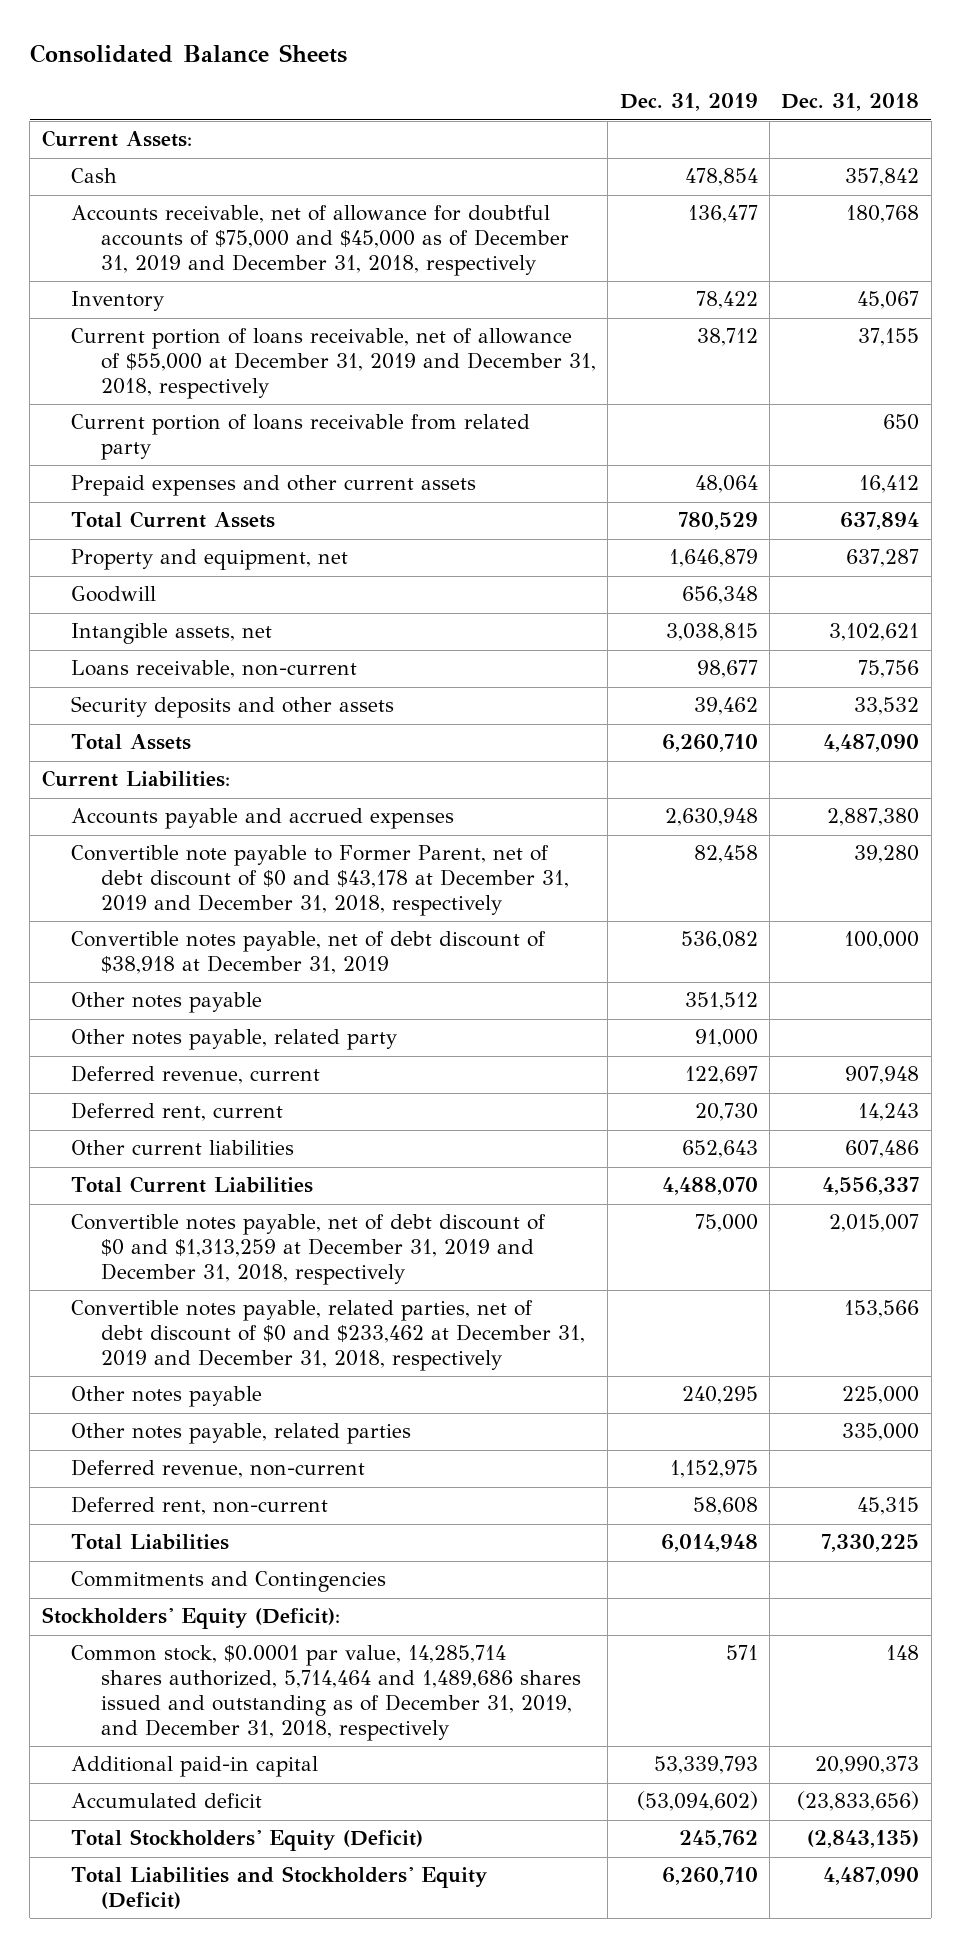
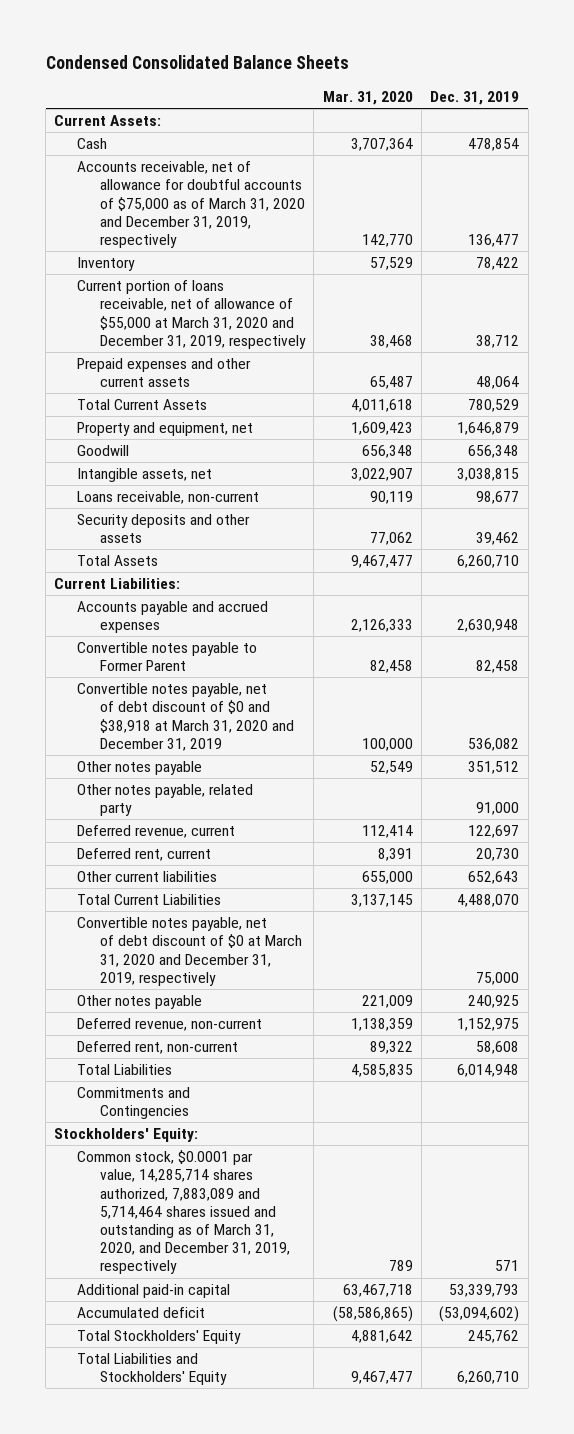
- Consolidated Balance Sheets
+ Condensed Consolidated Balance Sheets
- | Dec. 31, 2019 | Dec. 31, 2018
+ | Mar. 31, 2020 | Dec. 31, 2019
- Accounts receivable, net of allowance for doubtful accounts of $75,000 and $45,000 as of December 31, 2019 and December 31, 2018, respectively | 136,477 | 180,768
+ Accounts receivable, net of allowance for doubtful accounts of $75,000 as of March 31, 2020 and December 31, 2019, respectively | 142,770 | 136,477
- Current portion of loans receivable, net of allowance of $55,000 at December 31, 2019 and December 31, 2018, respectively | 38,712 | 37,155
- Current portion of loans receivable from related party | | 650
+ Current portion of loans receivable, net of allowance of $55,000 at March 31, 2020 and December 31, 2019, respectively | 38,468 | 38,712
- Convertible note payable to Former Parent, net of debt discount of $0 and $43,178 at December 31, 2019 and December 31, 2018, respectively | 82,458 | 39,280
- Convertible notes payable, net of debt discount of $38,918 at December 31, 2019 | 536,082 | 100,000
+ Convertible notes payable to Former Parent | 82,458 | 82,458
+ Convertible notes payable, net of debt discount of $0 and $38,918 at March 31, 2020 and December 31, 2019 | 100,000 | 536,082
- Convertible notes payable, net of debt discount of $0 and $1,313,259 at December 31, 2019 and December 31, 2018, respectively | 75,000 | 2,015,007
- Convertible notes payable, related parties, net of debt discount of $0 and $233,462 at December 31, 2019 and December 31, 2018, respectively | | 153,566
- Other notes payable | 240,295 | 225,000
- Other notes payable, related parties | | 335,000
+ Convertible notes payable, net of debt discount of $0 at March 31, 2020 and December 31, 2019, respectively | | 75,000
+ Other notes payable | 221,009 | 240,925
- Stockholders' Equity (Deficit):
- Common stock, $0.0001 par value, 14,285,714 shares authorized, 5,714,464 and 1,489,686 shares issued and outstanding as of December 31, 2019, and December 31, 2018, respectively | 571 | 148
+ Stockholders' Equity:
+ Common stock, $0.0001 par value, 14,285,714 shares authorized, 7,883,089 and 5,714,464 shares issued and outstanding as of March 31, 2020, and December 31, 2019, respectively | 789 | 571
- Total Stockholders' Equity (Deficit) | 245,762 | (2,843,135)
- Total Liabilities and Stockholders' Equity (Deficit) | 6,260,710 | 4,487,090
+ Total Stockholders' Equity | 4,881,642 | 245,762
+ Total Liabilities and Stockholders' Equity | 9,467,477 | 6,260,710

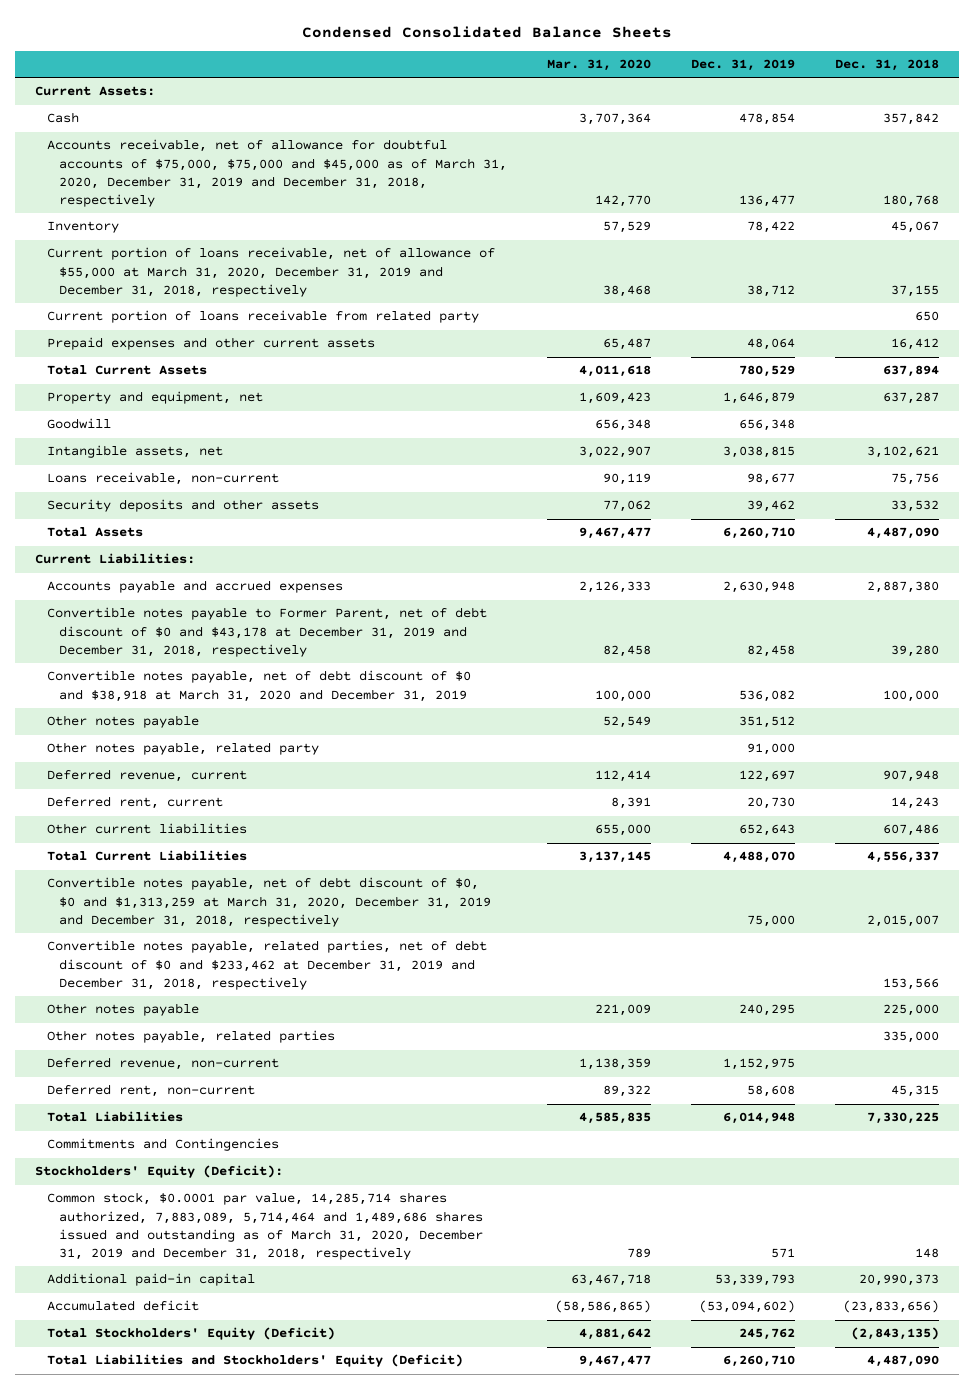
- | Mar. 31, 2020 | Dec. 31, 2019
+ | Mar. 31, 2020 | Dec. 31, 2019 | Dec. 31, 2018
- Accounts receivable, net of allowance for doubtful accounts of $75,000 as of March 31, 2020 and December 31, 2019, respectively | 142,770 | 136,477
+ Accounts receivable, net of allowance for doubtful accounts of $75,000, $75,000 and $45,000 as of March 31, 2020, December 31, 2019 and December 31, 2018, respectively | 142,770 | 136,477 | 180,768
- Current portion of loans receivable, net of allowance of $55,000 at March 31, 2020 and December 31, 2019, respectively | 38,468 | 38,712
+ Current portion of loans receivable, net of allowance of $55,000 at March 31, 2020, December 31, 2019 and December 31, 2018, respectively | 38,468 | 38,712 | 37,155
+ Current portion of loans receivable from related party | | | 650
- Convertible notes payable to Former Parent | 82,458 | 82,458
+ Convertible notes payable to Former Parent, net of debt discount of $0 and $43,178 at December 31, 2019 and December 31, 2018, respectively | 82,458 | 82,458 | 39,280
- Convertible notes payable, net of debt discount of $0 at March 31, 2020 and December 31, 2019, respectively | | 75,000
- Other notes payable | 221,009 | 240,925
+ Convertible notes payable, net of debt discount of $0, $0 and $1,313,259 at March 31, 2020, December 31, 2019 and December 31, 2018, respectively | | 75,000 | 2,015,007
+ Convertible notes payable, related parties, net of debt discount of $0 and $233,462 at December 31, 2019 and December 31, 2018, respectively | | | 153,566
+ Other notes payable | 221,009 | 240,295 | 225,000
+ Other notes payable, related parties | | | 335,000
- Stockholders' Equity:
- Common stock, $0.0001 par value, 14,285,714 shares authorized, 7,883,089 and 5,714,464 shares issued and outstanding as of March 31, 2020, and December 31, 2019, respectively | 789 | 571
+ Stockholders' Equity (Deficit):
+ Common stock, $0.0001 par value, 14,285,714 shares authorized, 7,883,089, 5,714,464 and 1,489,686 shares issued and outstanding as of March 31, 2020, December 31, 2019 and December 31, 2018, respectively | 789 | 571 | 148
- Total Stockholders' Equity | 4,881,642 | 245,762
- Total Liabilities and Stockholders' Equity | 9,467,477 | 6,260,710
+ Total Stockholders' Equity (Deficit) | 4,881,642 | 245,762 | (2,843,135)
+ Total Liabilities and Stockholders' Equity (Deficit) | 9,467,477 | 6,260,710 | 4,487,090

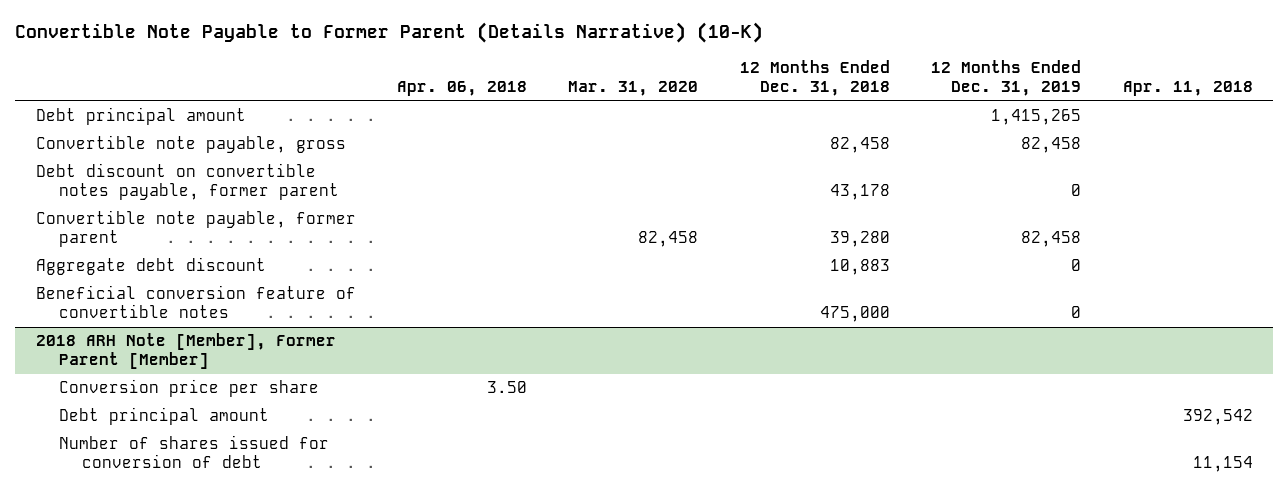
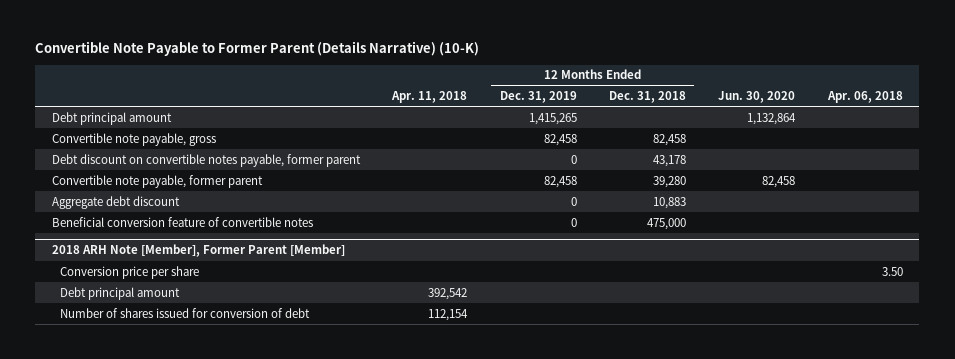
- | Apr. 06, 2018 | Mar. 31, 2020 | 12 Months Ended Dec. 31, 2018 | 12 Months Ended Dec. 31, 2019 | Apr. 11, 2018
+ | Apr. 11, 2018 | 12 Months Ended Dec. 31, 2019 | 12 Months Ended Dec. 31, 2018 | Jun. 30, 2020 | Apr. 06, 2018
@ 2018 ARH Note [Member], Former Parent [Member]
- Number of shares issued for conversion of debt | | | | | 11,154
+ Number of shares issued for conversion of debt | 112,154 | | | |

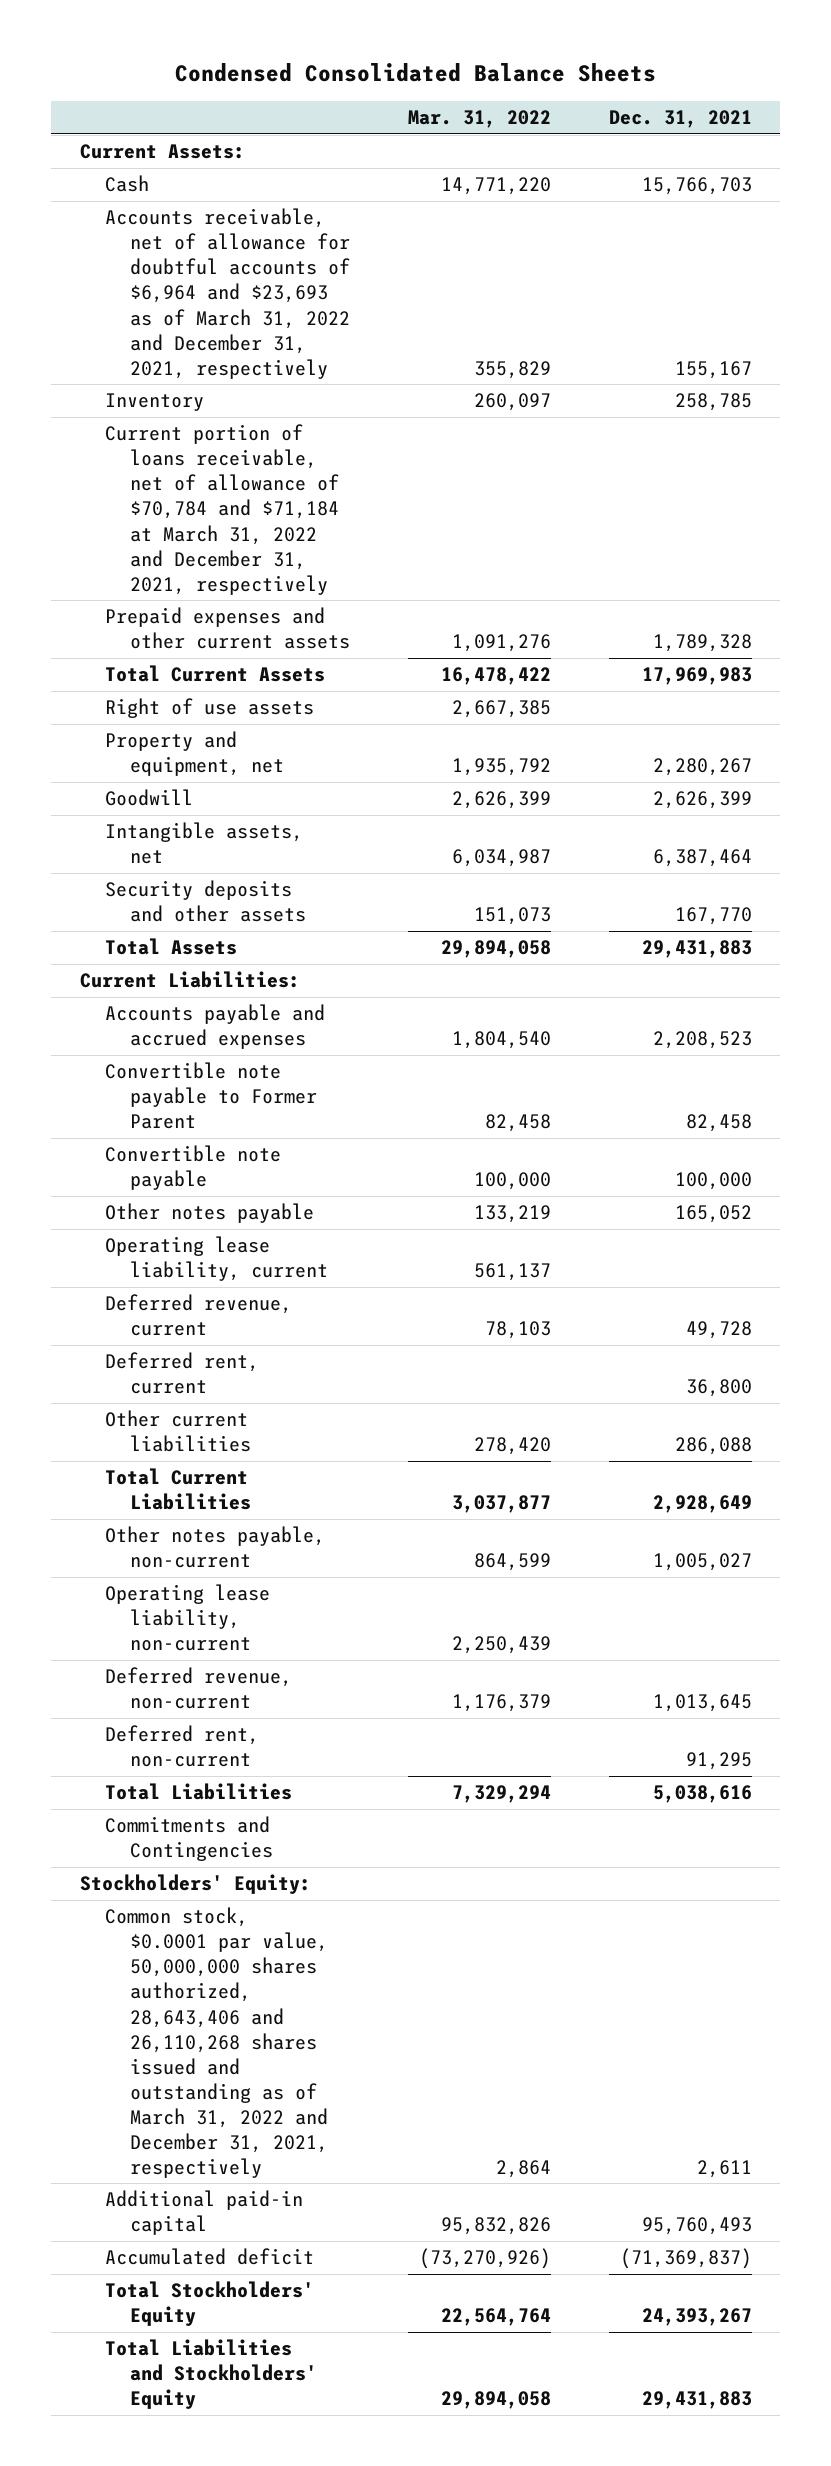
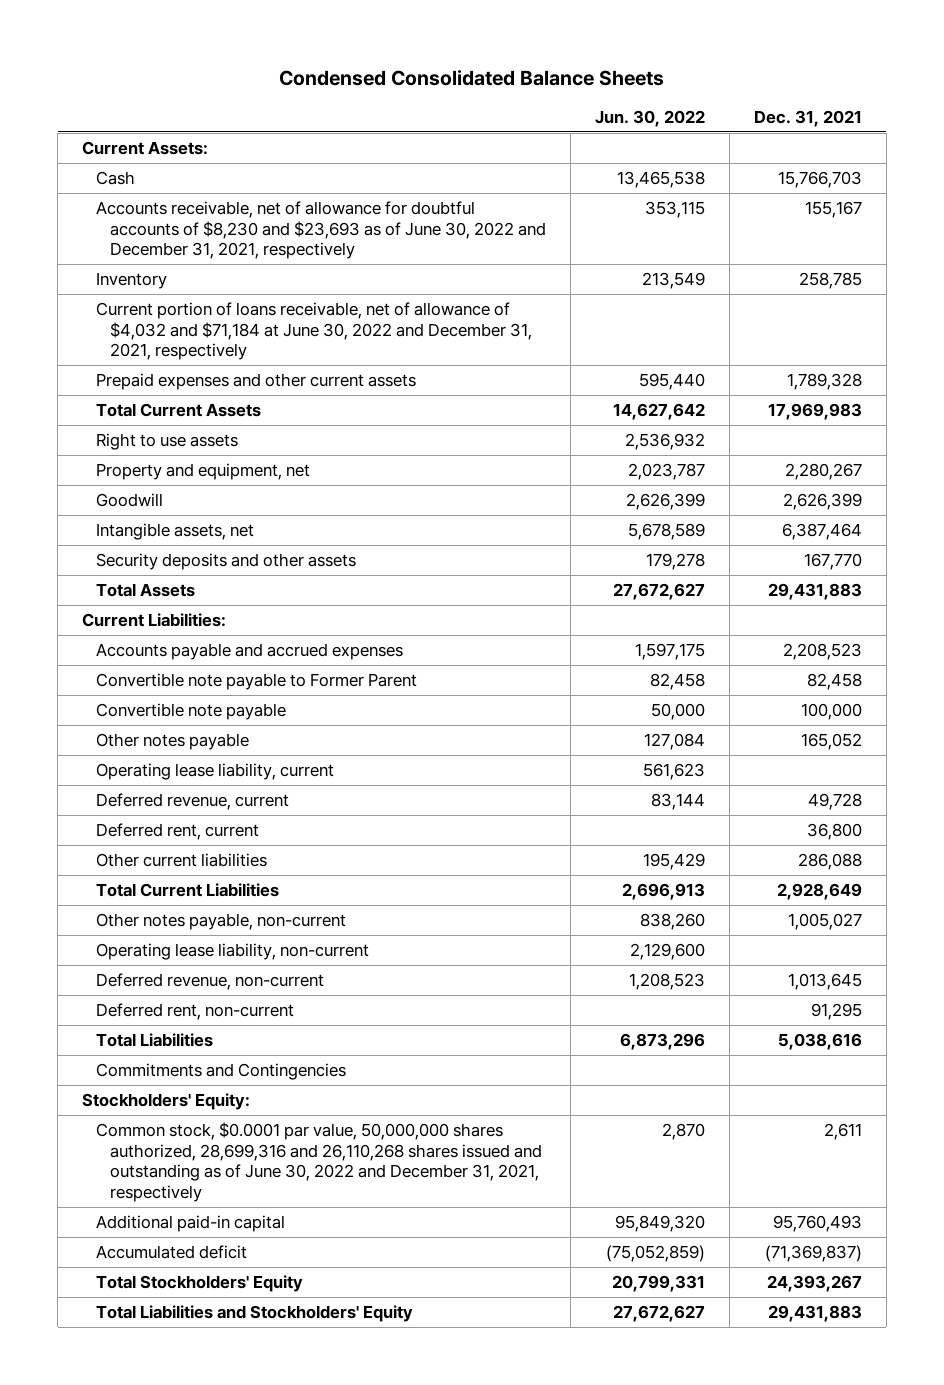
- | Mar. 31, 2022 | Dec. 31, 2021
+ | Jun. 30, 2022 | Dec. 31, 2021
- Accounts receivable, net of allowance for doubtful accounts of $6,964 and $23,693 as of March 31, 2022 and December 31, 2021, respectively | 355,829 | 155,167
+ Accounts receivable, net of allowance for doubtful accounts of $8,230 and $23,693 as of June 30, 2022 and December 31, 2021, respectively | 353,115 | 155,167
- Current portion of loans receivable, net of allowance of $70,784 and $71,184 at March 31, 2022 and December 31, 2021, respectively
+ Current portion of loans receivable, net of allowance of $4,032 and $71,184 at June 30, 2022 and December 31, 2021, respectively
- Right of use assets | 2,667,385 |
+ Right to use assets | 2,536,932 |
- Common stock, $0.0001 par value, 50,000,000 shares authorized, 28,643,406 and 26,110,268 shares issued and outstanding as of March 31, 2022 and December 31, 2021, respectively | 2,864 | 2,611
+ Common stock, $0.0001 par value, 50,000,000 shares authorized, 28,699,316 and 26,110,268 shares issued and outstanding as of June 30, 2022 and December 31, 2021, respectively | 2,870 | 2,611

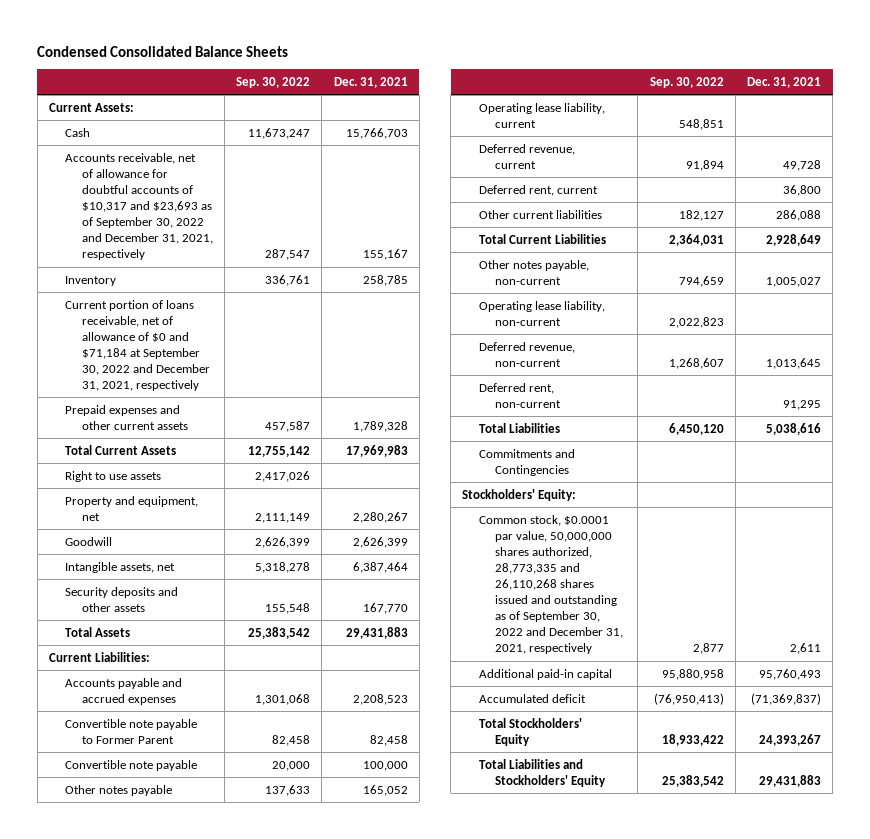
- | Jun. 30, 2022 | Dec. 31, 2021
+ | Sep. 30, 2022 | Dec. 31, 2021
- Accounts receivable, net of allowance for doubtful accounts of $8,230 and $23,693 as of June 30, 2022 and December 31, 2021, respectively | 353,115 | 155,167
+ Accounts receivable, net of allowance for doubtful accounts of $10,317 and $23,693 as of September 30, 2022 and December 31, 2021, respectively | 287,547 | 155,167
- Current portion of loans receivable, net of allowance of $4,032 and $71,184 at June 30, 2022 and December 31, 2021, respectively
+ Current portion of loans receivable, net of allowance of $0 and $71,184 at September 30, 2022 and December 31, 2021, respectively
- Common stock, $0.0001 par value, 50,000,000 shares authorized, 28,699,316 and 26,110,268 shares issued and outstanding as of June 30, 2022 and December 31, 2021, respectively | 2,870 | 2,611
+ Common stock, $0.0001 par value, 50,000,000 shares authorized, 28,773,335 and 26,110,268 shares issued and outstanding as of September 30, 2022 and December 31, 2021, respectively | 2,877 | 2,611

